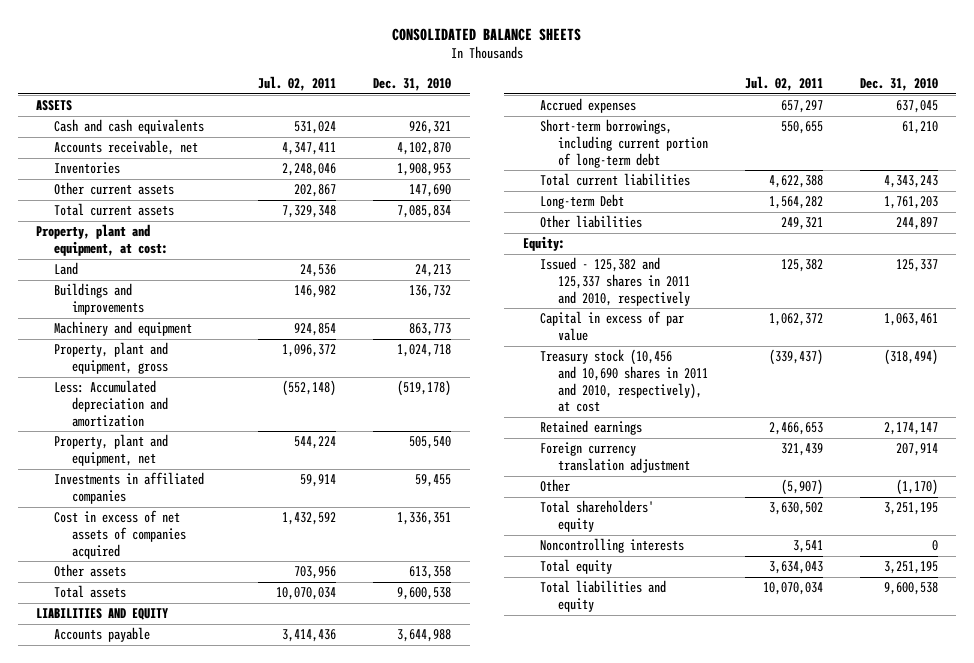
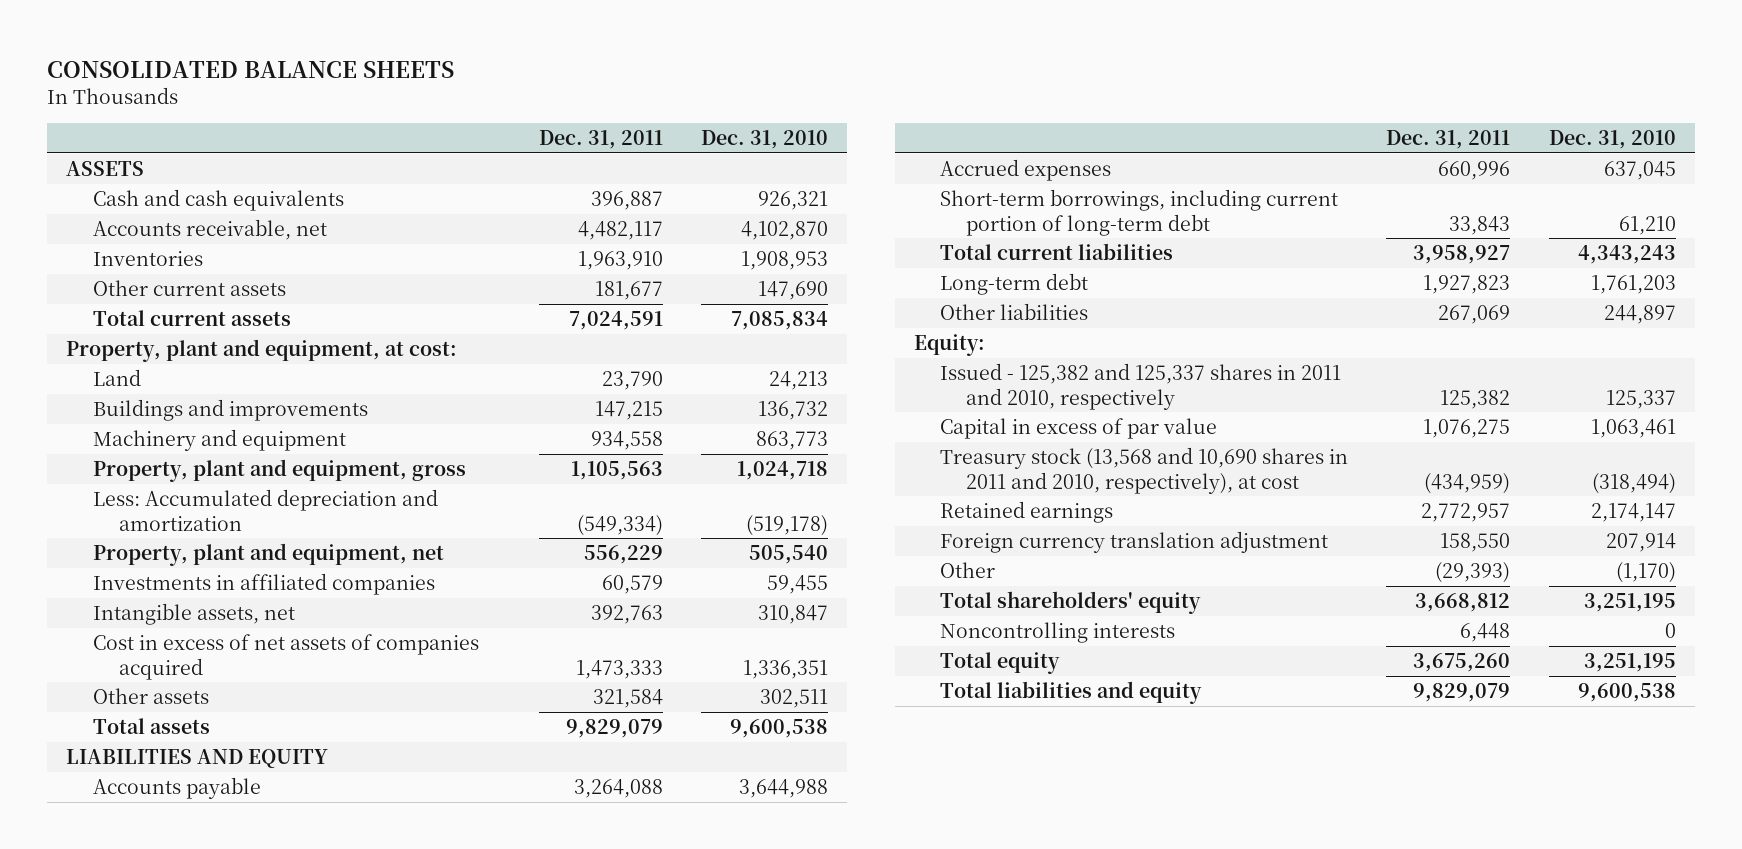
- | Jul. 02, 2011 | Dec. 31, 2010
+ | Dec. 31, 2011 | Dec. 31, 2010
+ Intangible assets, net | 392,763 | 310,847
- Other assets | 703,956 | 613,358
+ Other assets | 321,584 | 302,511
- Long-term Debt | 1,564,282 | 1,761,203
+ Long-term debt | 1,927,823 | 1,761,203
- Treasury stock (10,456 and 10,690 shares in 2011 and 2010, respectively), at cost | (339,437) | (318,494)
+ Treasury stock (13,568 and 10,690 shares in 2011 and 2010, respectively), at cost | (434,959) | (318,494)

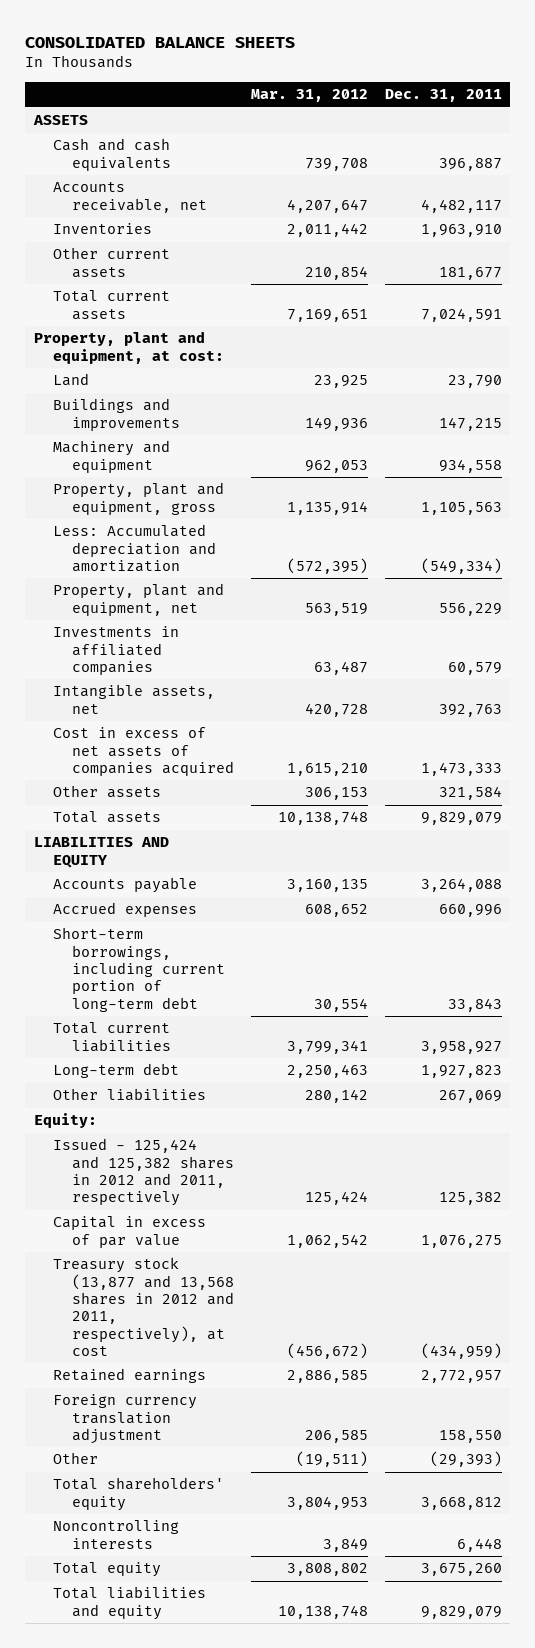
- | Dec. 31, 2011 | Dec. 31, 2010
+ | Mar. 31, 2012 | Dec. 31, 2011
- Issued - 125,382 and 125,337 shares in 2011 and 2010, respectively | 125,382 | 125,337
+ Issued - 125,424 and 125,382 shares in 2012 and 2011, respectively | 125,424 | 125,382
- Treasury stock (13,568 and 10,690 shares in 2011 and 2010, respectively), at cost | (434,959) | (318,494)
+ Treasury stock (13,877 and 13,568 shares in 2012 and 2011, respectively), at cost | (456,672) | (434,959)

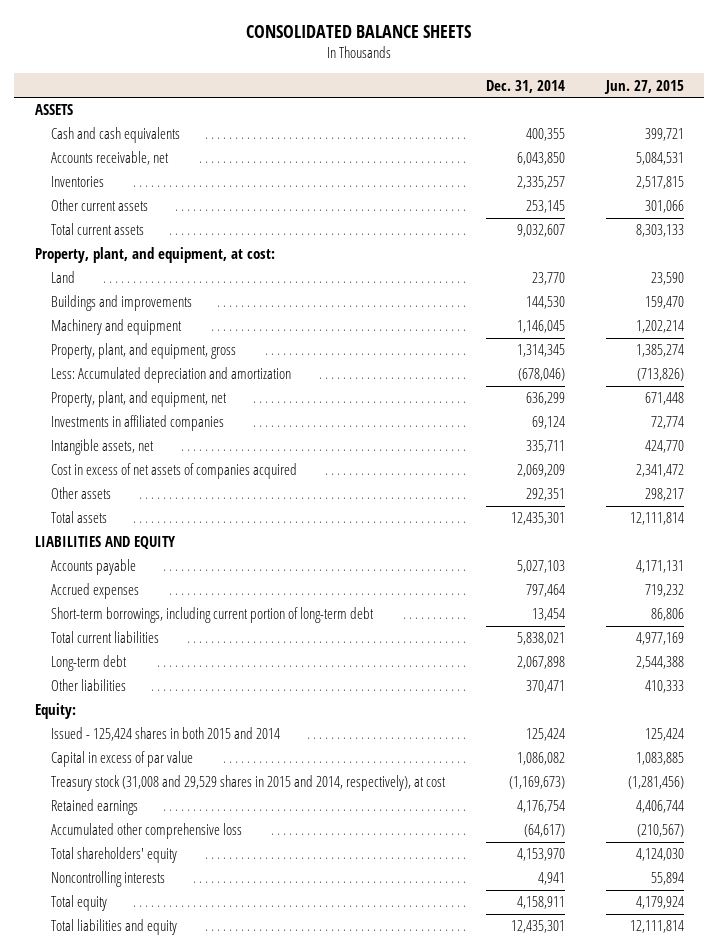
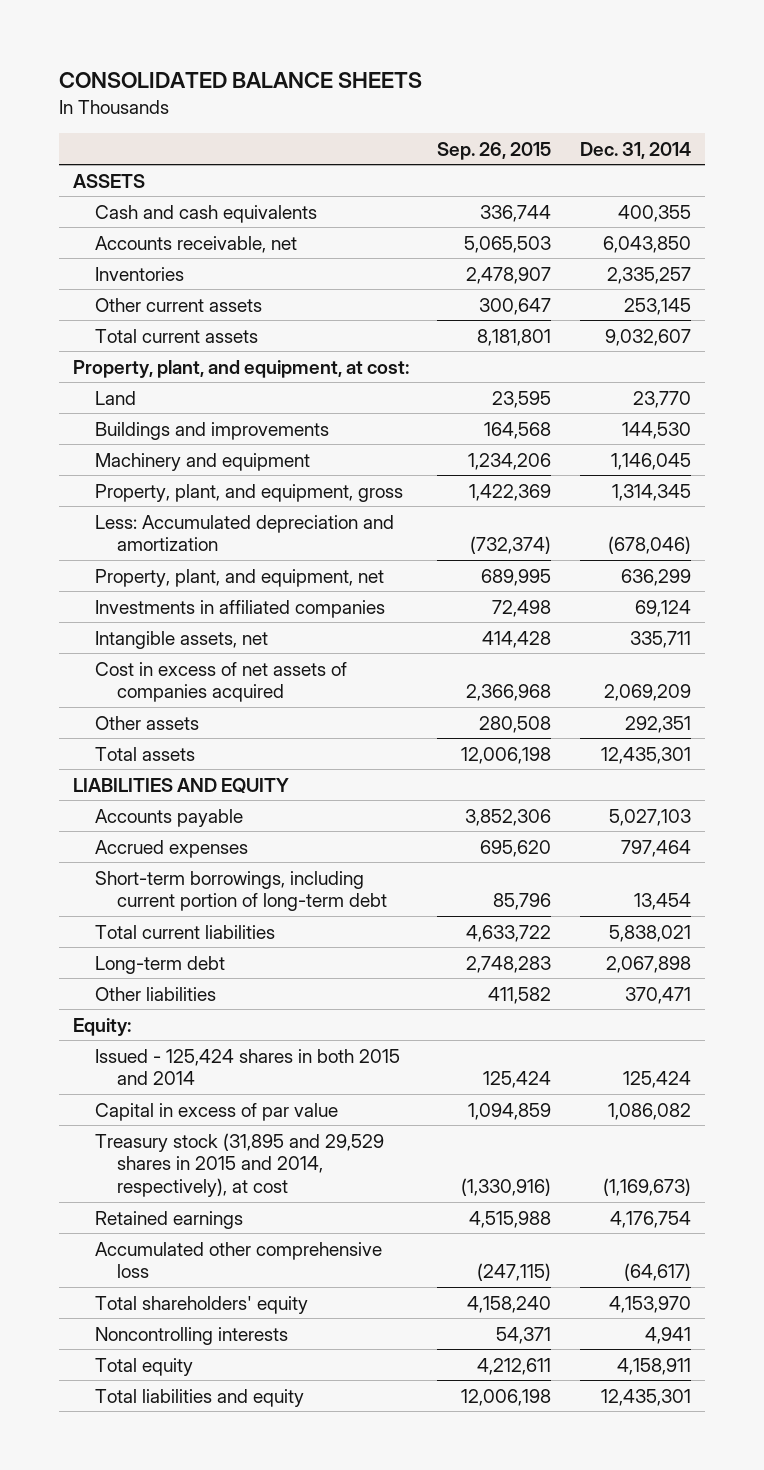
- | Dec. 31, 2014 | Jun. 27, 2015
+ | Sep. 26, 2015 | Dec. 31, 2014
- Treasury stock (31,008 and 29,529 shares in 2015 and 2014, respectively), at cost | (1,169,673) | (1,281,456)
+ Treasury stock (31,895 and 29,529 shares in 2015 and 2014, respectively), at cost | (1,330,916) | (1,169,673)

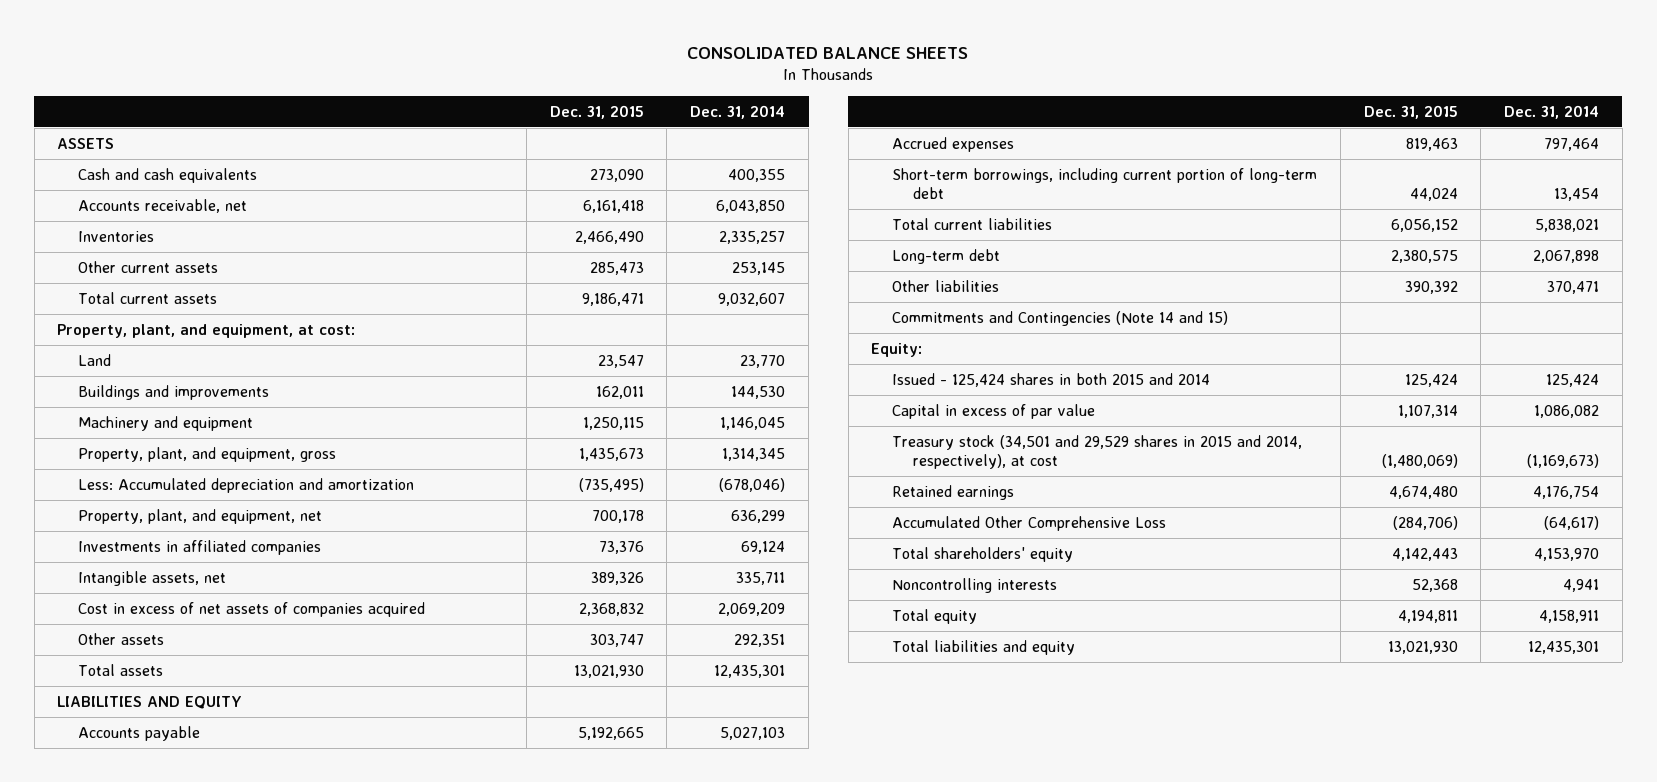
- | Sep. 26, 2015 | Dec. 31, 2014
+ | Dec. 31, 2015 | Dec. 31, 2014
+ Commitments and Contingencies (Note 14 and 15)
- Treasury stock (31,895 and 29,529 shares in 2015 and 2014, respectively), at cost | (1,330,916) | (1,169,673)
+ Treasury stock (34,501 and 29,529 shares in 2015 and 2014, respectively), at cost | (1,480,069) | (1,169,673)
- Accumulated other comprehensive loss | (247,115) | (64,617)
+ Accumulated Other Comprehensive Loss | (284,706) | (64,617)

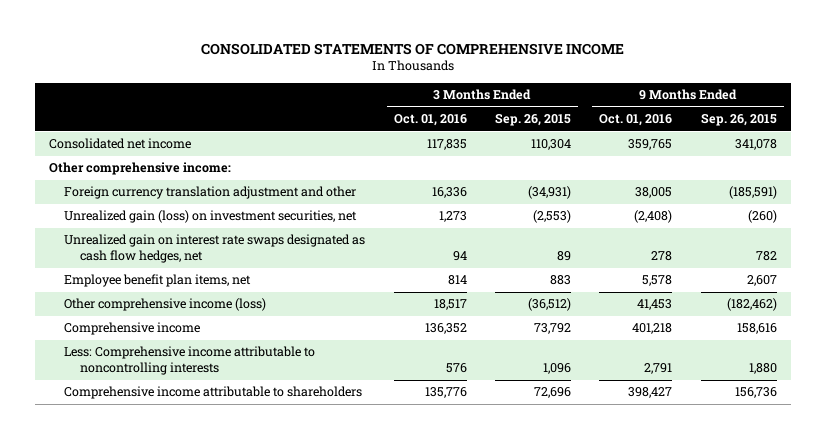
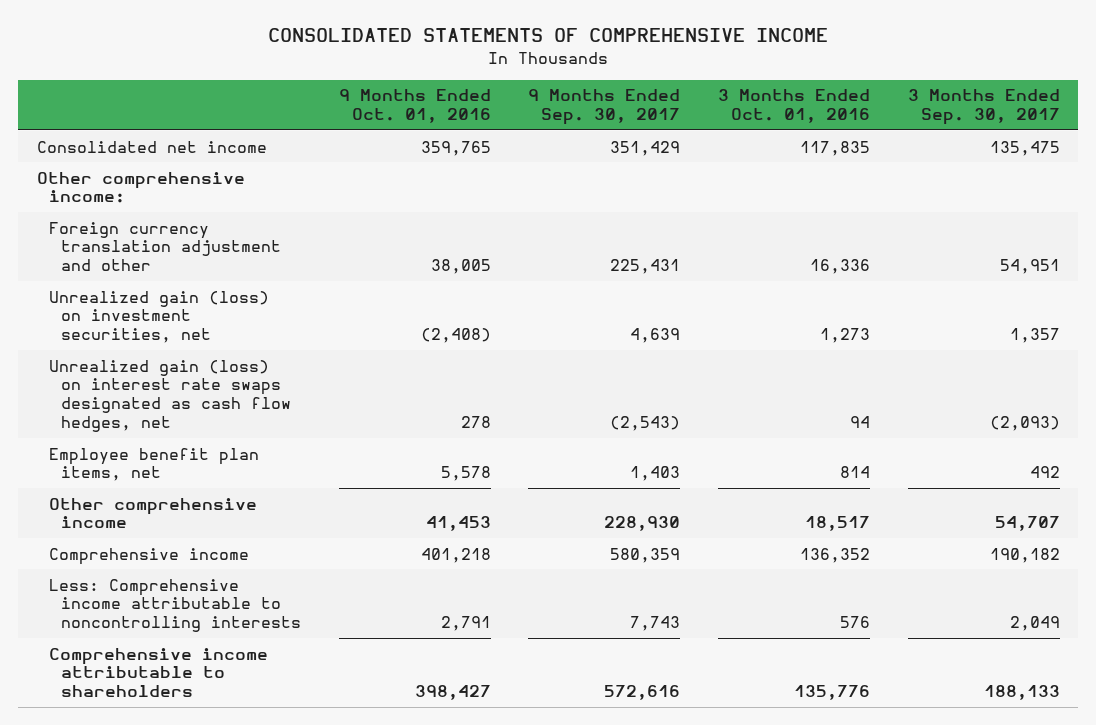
- | 3 Months Ended Oct. 01, 2016 | 3 Months Ended Sep. 26, 2015 | 9 Months Ended Oct. 01, 2016 | 9 Months Ended Sep. 26, 2015
+ | 9 Months Ended Oct. 01, 2016 | 9 Months Ended Sep. 30, 2017 | 3 Months Ended Oct. 01, 2016 | 3 Months Ended Sep. 30, 2017
- Unrealized gain on interest rate swaps designated as cash flow hedges, net | 94 | 89 | 278 | 782
+ Unrealized gain (loss) on interest rate swaps designated as cash flow hedges, net | 278 | (2,543) | 94 | (2,093)
- Other comprehensive income (loss) | 18,517 | (36,512) | 41,453 | (182,462)
+ Other comprehensive income | 41,453 | 228,930 | 18,517 | 54,707

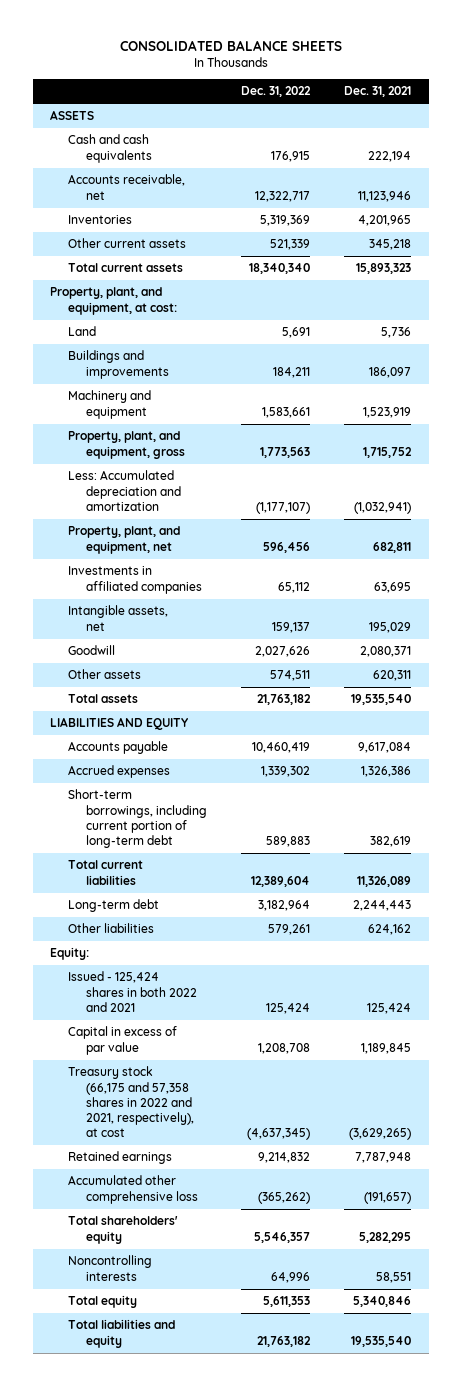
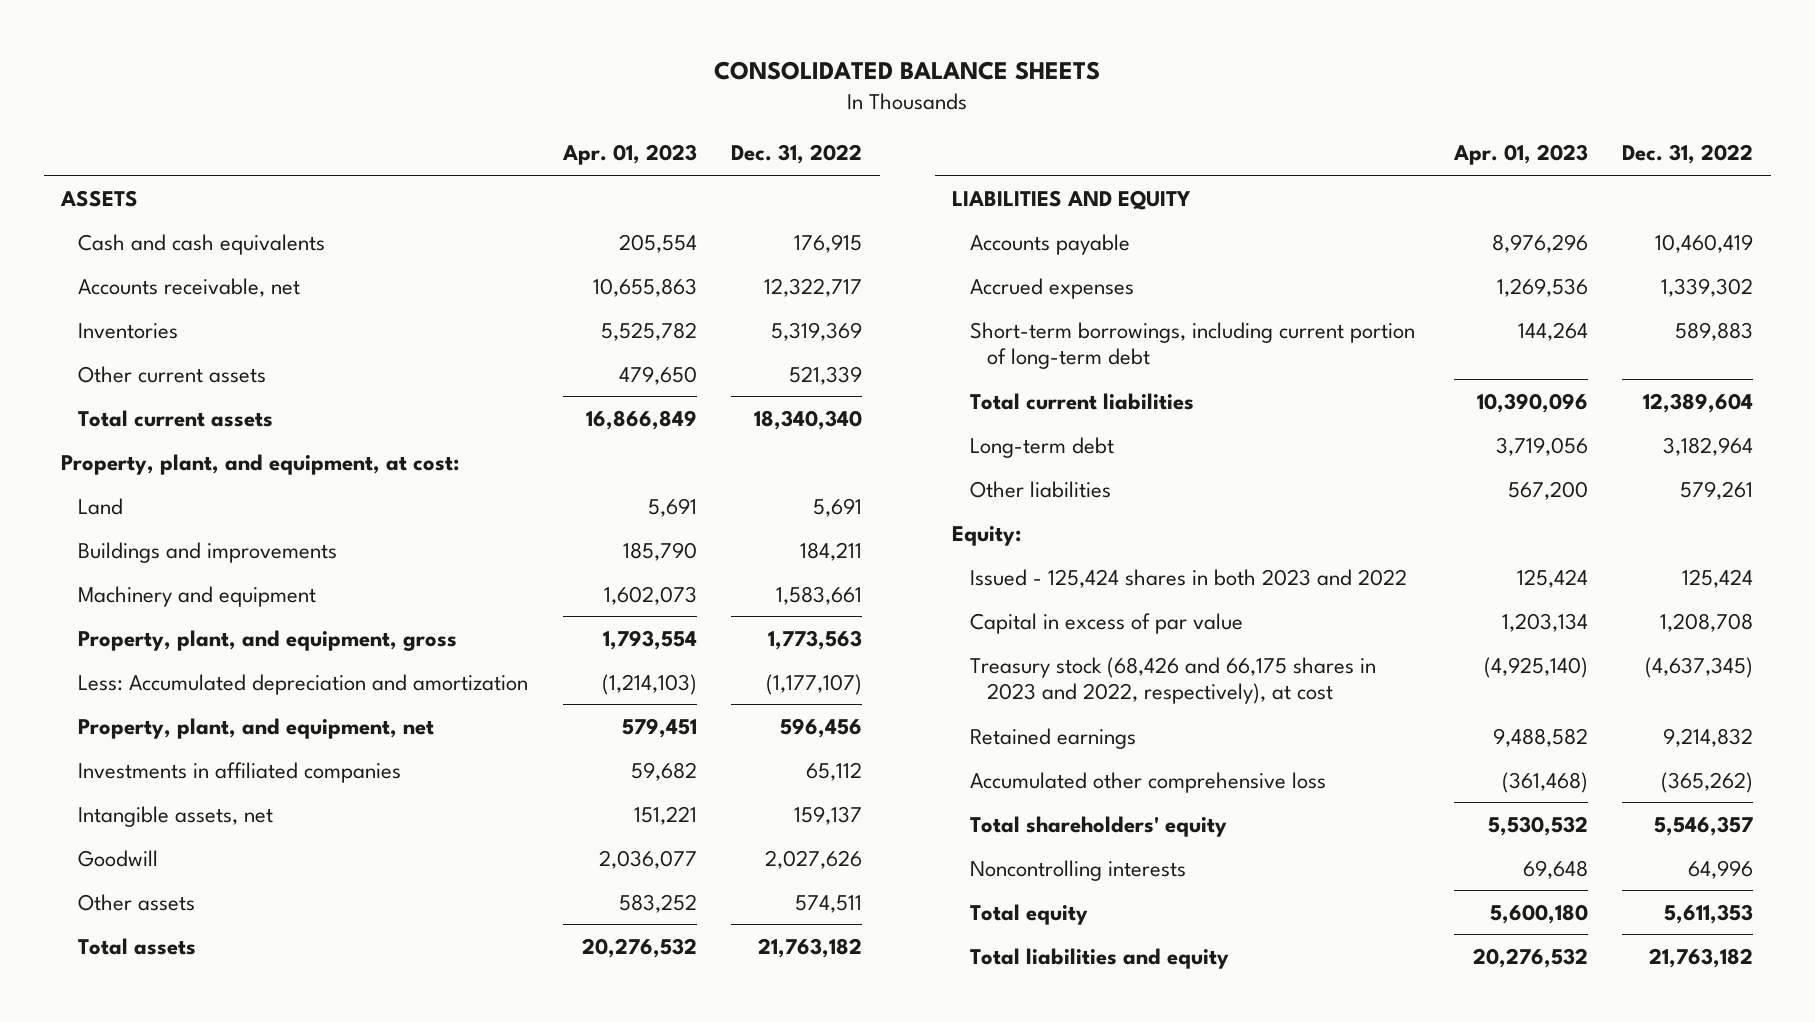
- | Dec. 31, 2022 | Dec. 31, 2021
+ | Apr. 01, 2023 | Dec. 31, 2022
- Issued - 125,424 shares in both 2022 and 2021 | 125,424 | 125,424
+ Issued - 125,424 shares in both 2023 and 2022 | 125,424 | 125,424
- Treasury stock (66,175 and 57,358 shares in 2022 and 2021, respectively), at cost | (4,637,345) | (3,629,265)
+ Treasury stock (68,426 and 66,175 shares in 2023 and 2022, respectively), at cost | (4,925,140) | (4,637,345)

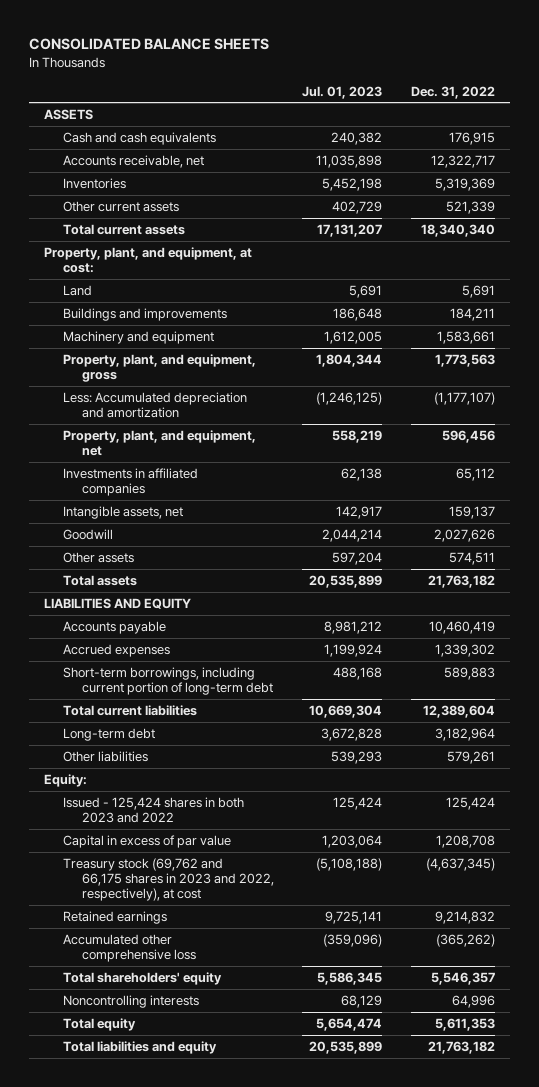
- | Apr. 01, 2023 | Dec. 31, 2022
+ | Jul. 01, 2023 | Dec. 31, 2022
- Treasury stock (68,426 and 66,175 shares in 2023 and 2022, respectively), at cost | (4,925,140) | (4,637,345)
+ Treasury stock (69,762 and 66,175 shares in 2023 and 2022, respectively), at cost | (5,108,188) | (4,637,345)

